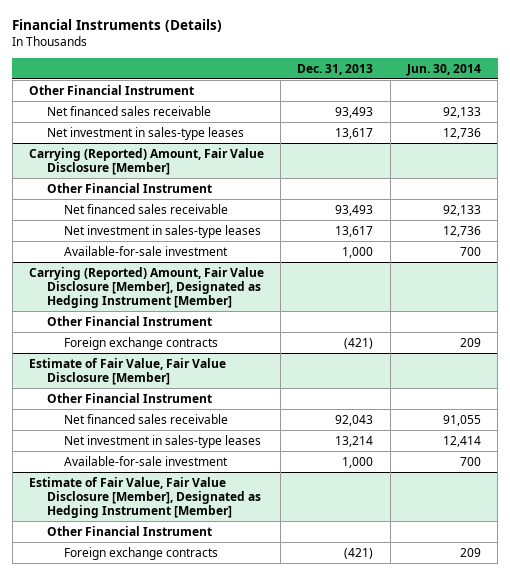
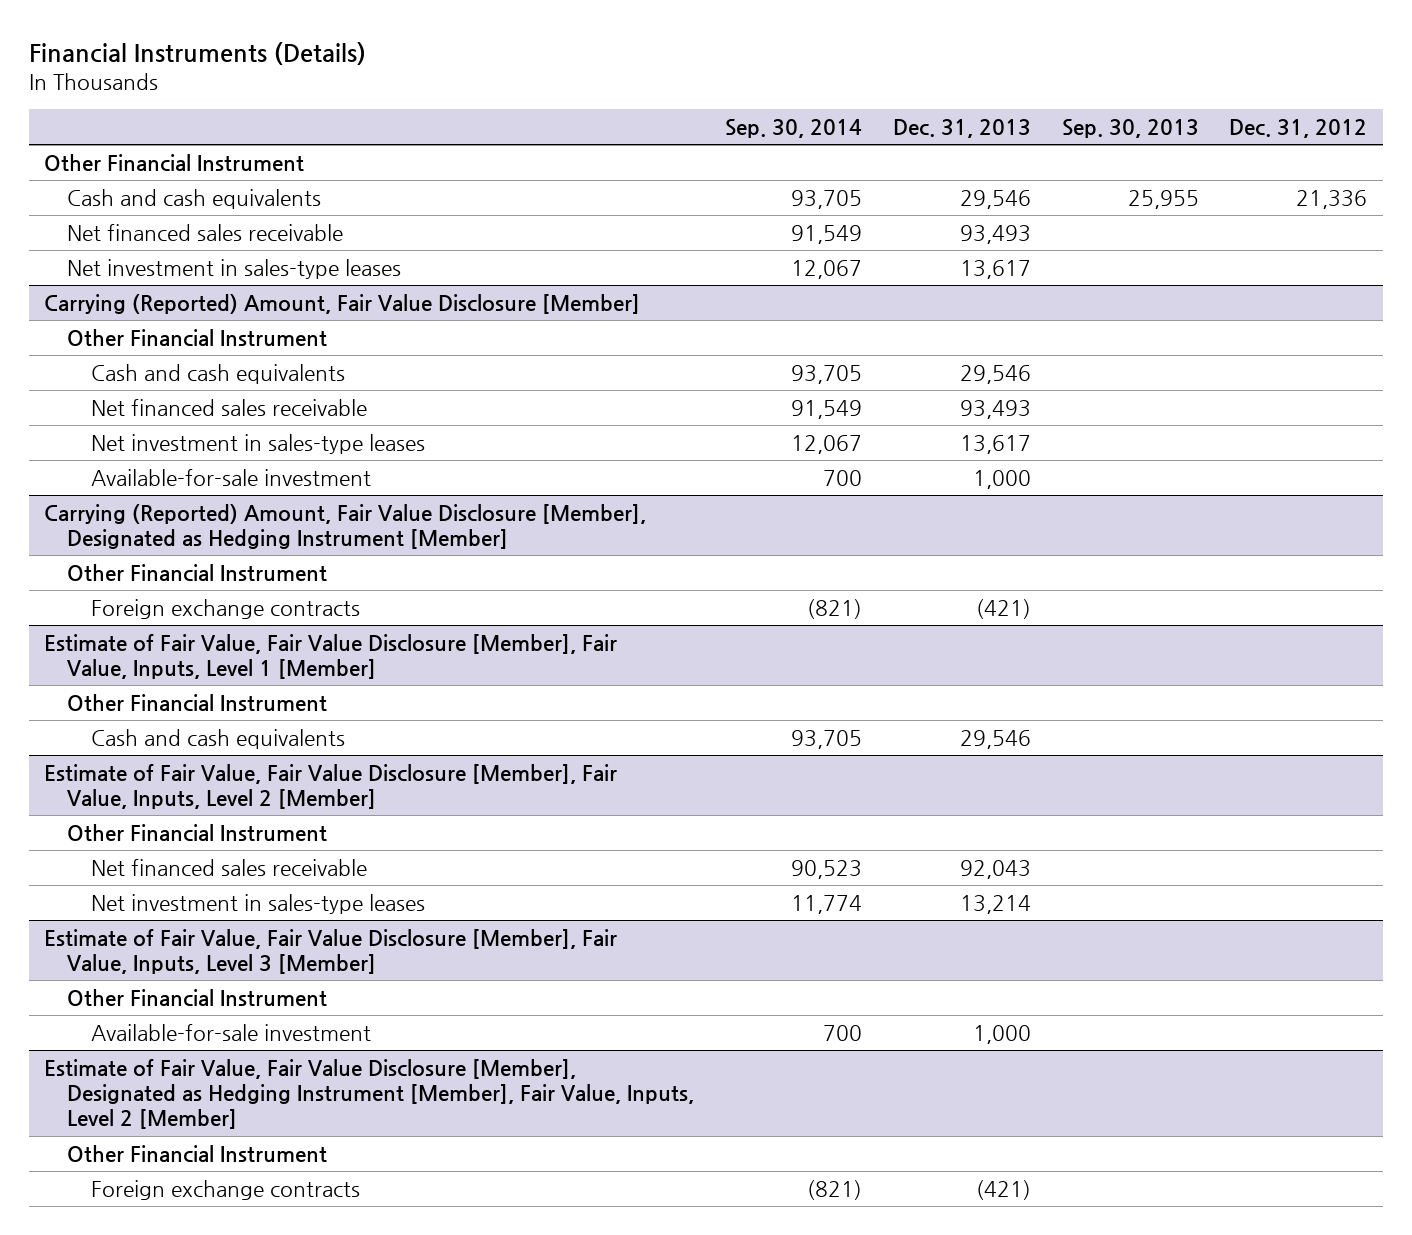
- | Dec. 31, 2013 | Jun. 30, 2014
+ | Sep. 30, 2014 | Dec. 31, 2013 | Sep. 30, 2013 | Dec. 31, 2012
+ Cash and cash equivalents | 93,705 | 29,546 | 25,955 | 21,336
@ Carrying (Reported) Amount, Fair Value Disclosure [Member]
+ Cash and cash equivalents | 93,705 | 29,546 | |
- Estimate of Fair Value, Fair Value Disclosure [Member]
+ Estimate of Fair Value, Fair Value Disclosure [Member], Fair Value, Inputs, Level 1 [Member]
+ Cash and cash equivalents | 93,705 | 29,546 | |
+ Estimate of Fair Value, Fair Value Disclosure [Member], Fair Value, Inputs, Level 2 [Member]
+ Other Financial Instrument
+ Estimate of Fair Value, Fair Value Disclosure [Member], Fair Value, Inputs, Level 3 [Member]
+ Other Financial Instrument
- Estimate of Fair Value, Fair Value Disclosure [Member], Designated as Hedging Instrument [Member]
+ Estimate of Fair Value, Fair Value Disclosure [Member], Designated as Hedging Instrument [Member], Fair Value, Inputs, Level 2 [Member]

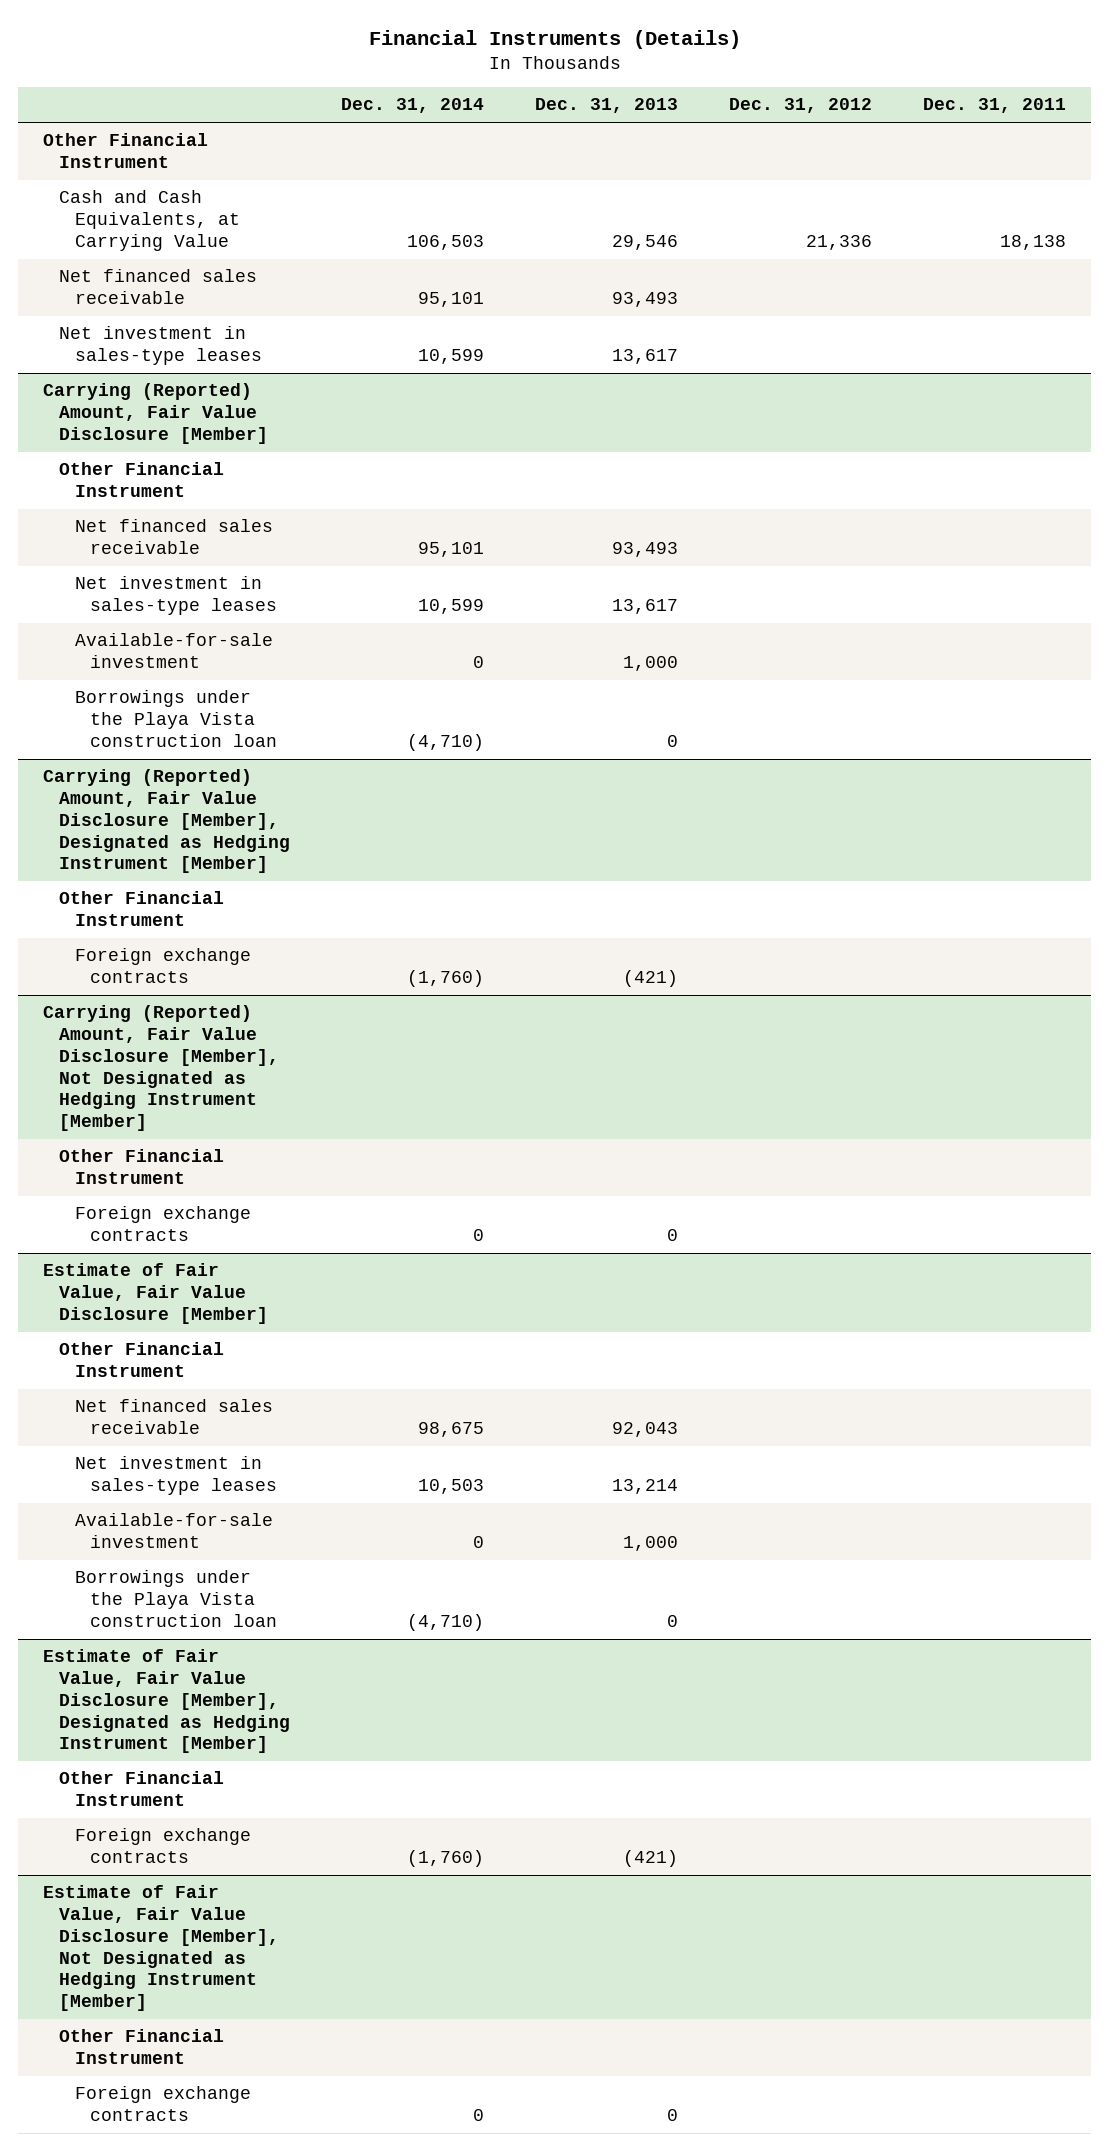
- | Sep. 30, 2014 | Dec. 31, 2013 | Sep. 30, 2013 | Dec. 31, 2012
+ | Dec. 31, 2014 | Dec. 31, 2013 | Dec. 31, 2012 | Dec. 31, 2011
- Cash and cash equivalents | 93,705 | 29,546 | 25,955 | 21,336
+ Cash and Cash Equivalents, at Carrying Value | 106,503 | 29,546 | 21,336 | 18,138
@ Carrying (Reported) Amount, Fair Value Disclosure [Member]
- Cash and cash equivalents | 93,705 | 29,546 | |
+ Borrowings under the Playa Vista construction loan | (4,710) | 0 | |
- Estimate of Fair Value, Fair Value Disclosure [Member], Fair Value, Inputs, Level 1 [Member]
+ Carrying (Reported) Amount, Fair Value Disclosure [Member], Not Designated as Hedging Instrument [Member]
- Cash and cash equivalents | 93,705 | 29,546 | |
- Estimate of Fair Value, Fair Value Disclosure [Member], Fair Value, Inputs, Level 2 [Member]
+ Foreign exchange contracts | 0 | 0 | |
+ Estimate of Fair Value, Fair Value Disclosure [Member]
- Estimate of Fair Value, Fair Value Disclosure [Member], Fair Value, Inputs, Level 3 [Member]
- Other Financial Instrument
- Estimate of Fair Value, Fair Value Disclosure [Member], Designated as Hedging Instrument [Member], Fair Value, Inputs, Level 2 [Member]
+ Borrowings under the Playa Vista construction loan | (4,710) | 0 | |
+ Estimate of Fair Value, Fair Value Disclosure [Member], Designated as Hedging Instrument [Member]
+ Estimate of Fair Value, Fair Value Disclosure [Member], Not Designated as Hedging Instrument [Member]
+ Other Financial Instrument
+ Foreign exchange contracts | 0 | 0 | |

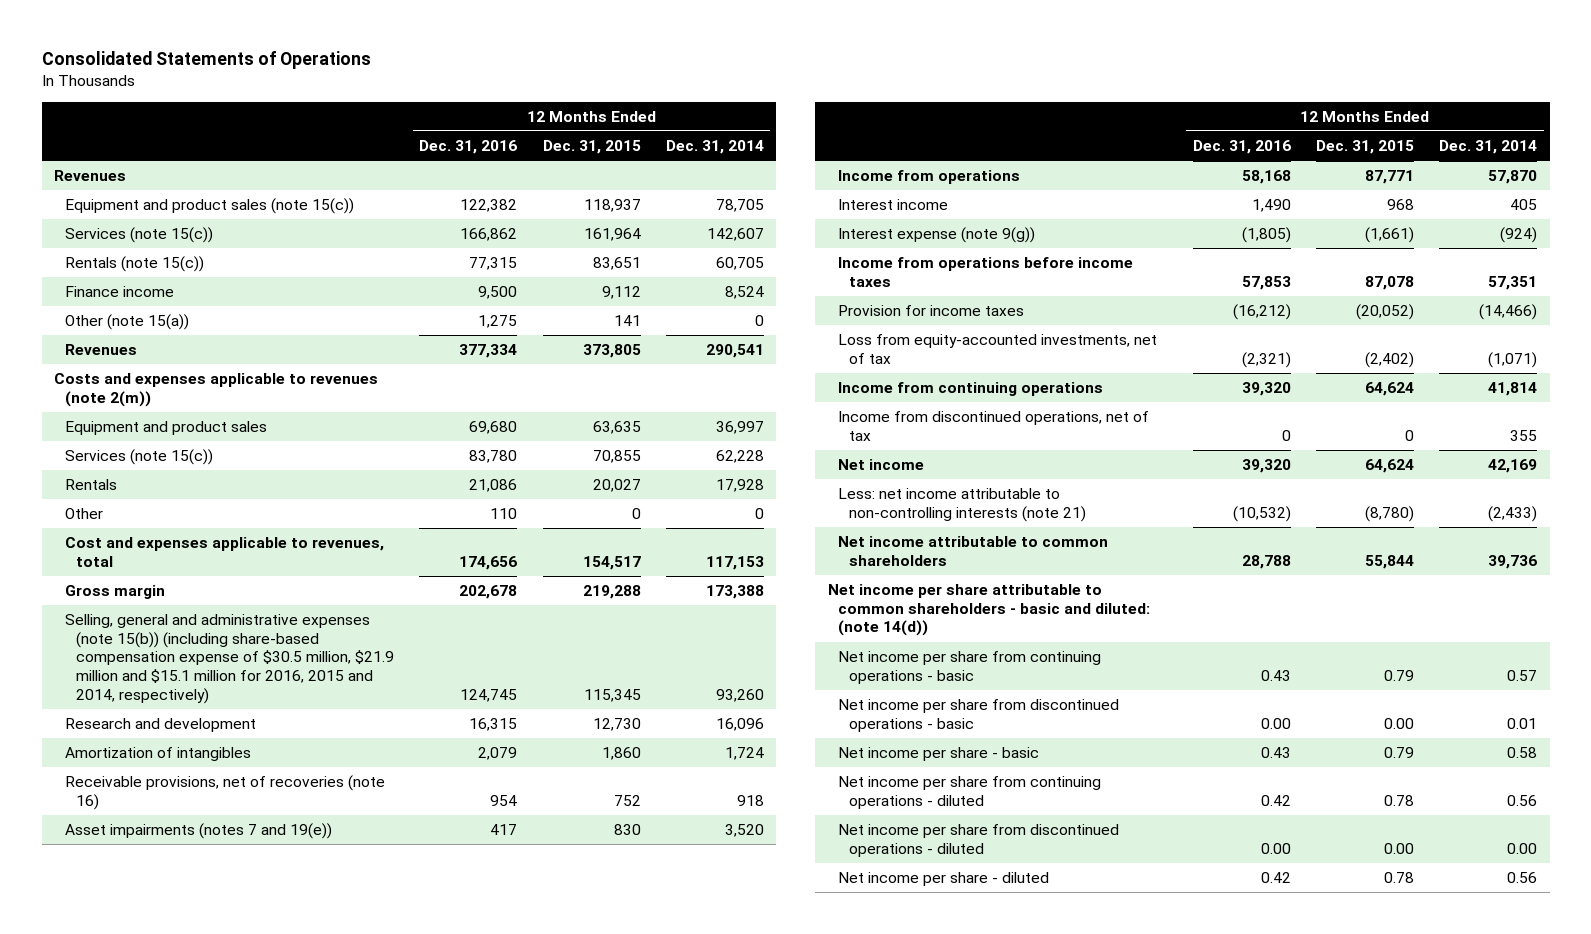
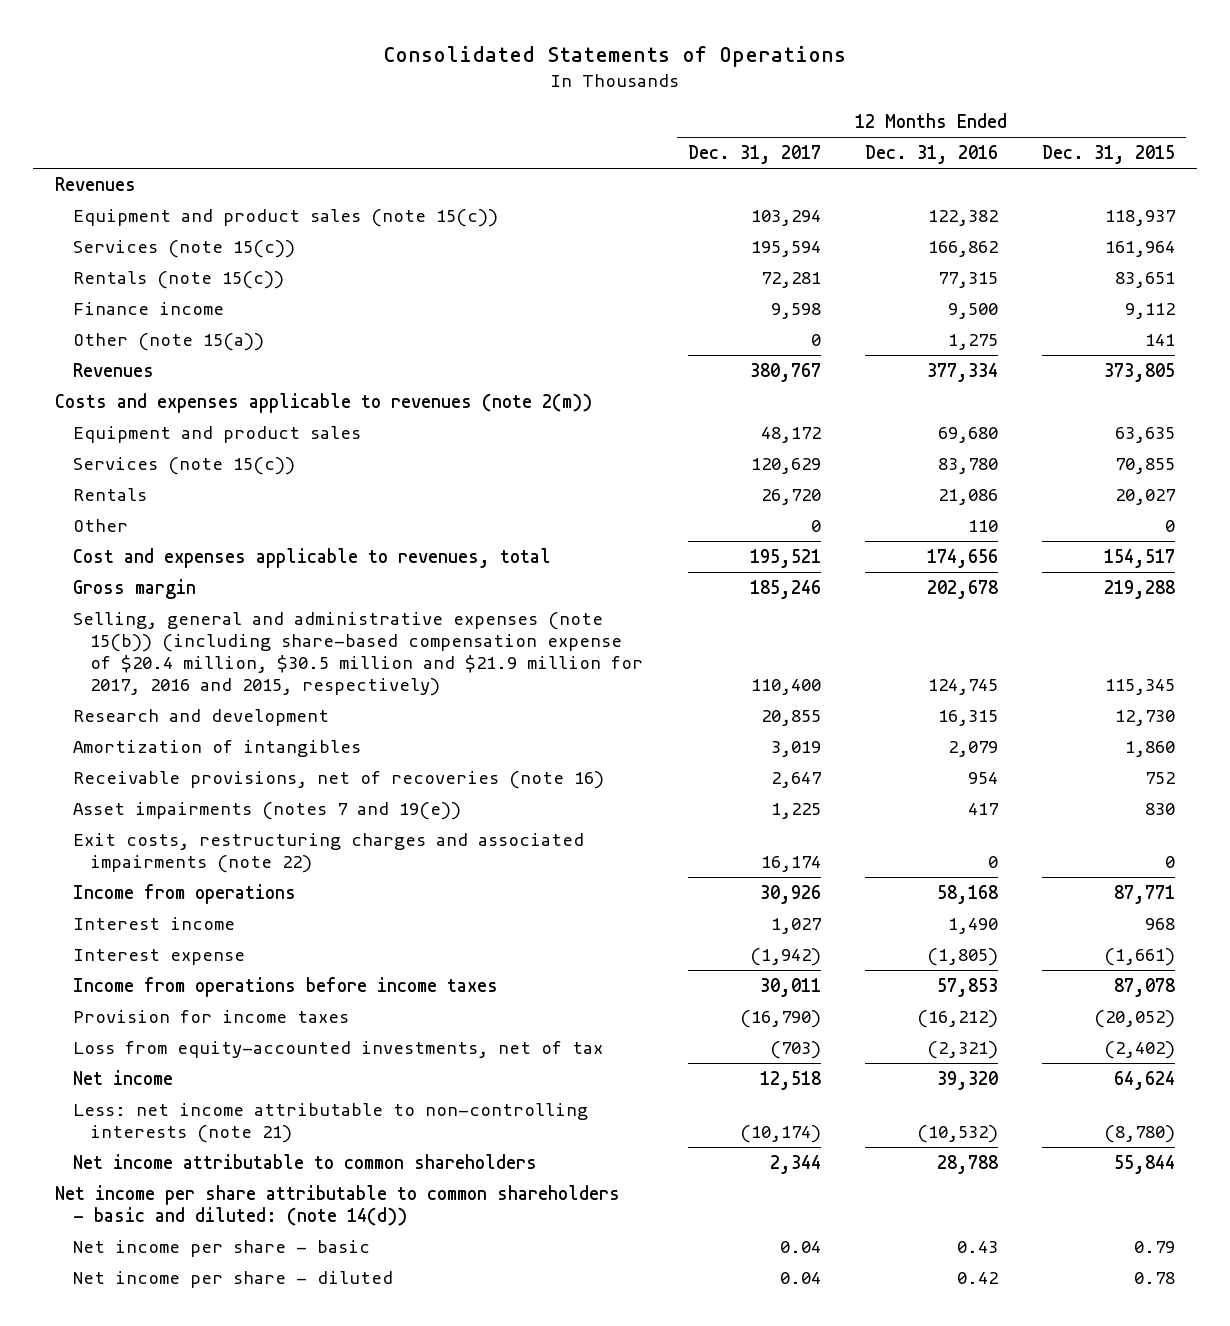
- | 12 Months Ended Dec. 31, 2016 | 12 Months Ended Dec. 31, 2015 | 12 Months Ended Dec. 31, 2014
+ | 12 Months Ended Dec. 31, 2017 | 12 Months Ended Dec. 31, 2016 | 12 Months Ended Dec. 31, 2015
- Selling, general and administrative expenses (note 15(b)) (including share-based compensation expense of $30.5 million, $21.9 million and $15.1 million for 2016, 2015 and 2014, respectively) | 124,745 | 115,345 | 93,260
+ Selling, general and administrative expenses (note 15(b)) (including share-based compensation expense of $20.4 million, $30.5 million and $21.9 million for 2017, 2016 and 2015, respectively) | 110,400 | 124,745 | 115,345
+ Exit costs, restructuring charges and associated impairments (note 22) | 16,174 | 0 | 0
- Interest expense (note 9(g)) | (1,805) | (1,661) | (924)
+ Interest expense | (1,942) | (1,805) | (1,661)
- Income from continuing operations | 39,320 | 64,624 | 41,814
- Income from discontinued operations, net of tax | 0 | 0 | 355
- Net income per share from continuing operations - basic | 0.43 | 0.79 | 0.57
- Net income per share from discontinued operations - basic | 0.00 | 0.00 | 0.01
- Net income per share from continuing operations - diluted | 0.42 | 0.78 | 0.56
- Net income per share from discontinued operations - diluted | 0.00 | 0.00 | 0.00

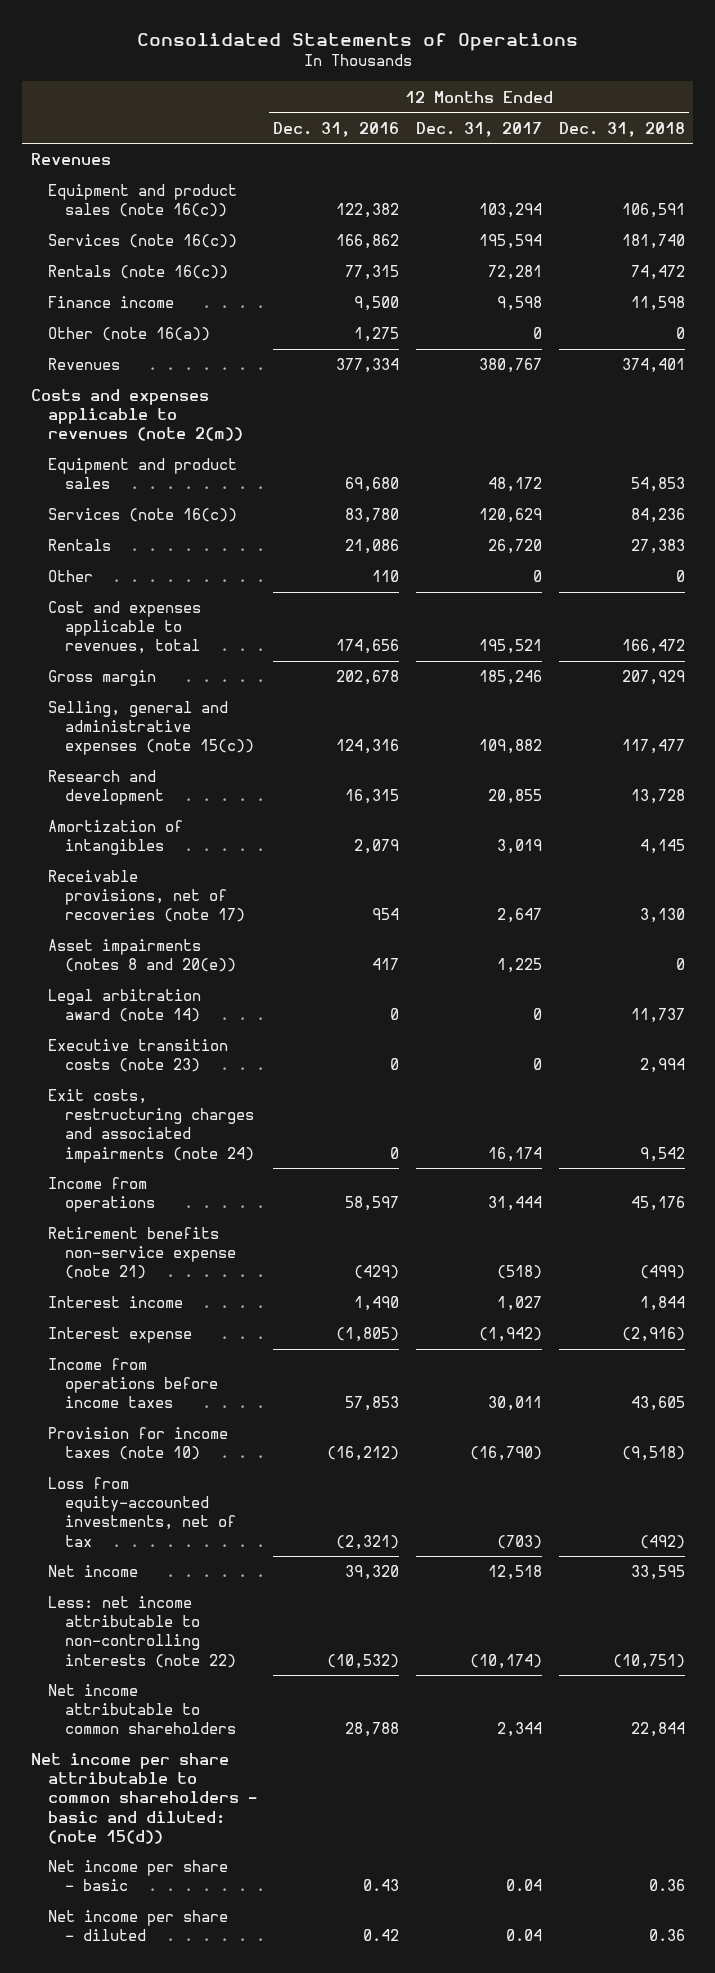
- | 12 Months Ended Dec. 31, 2017 | 12 Months Ended Dec. 31, 2016 | 12 Months Ended Dec. 31, 2015
+ | 12 Months Ended Dec. 31, 2016 | 12 Months Ended Dec. 31, 2017 | 12 Months Ended Dec. 31, 2018
- Equipment and product sales (note 15(c)) | 103,294 | 122,382 | 118,937
- Services (note 15(c)) | 195,594 | 166,862 | 161,964
- Rentals (note 15(c)) | 72,281 | 77,315 | 83,651
+ Equipment and product sales (note 16(c)) | 122,382 | 103,294 | 106,591
+ Services (note 16(c)) | 166,862 | 195,594 | 181,740
+ Rentals (note 16(c)) | 77,315 | 72,281 | 74,472
- Other (note 15(a)) | 0 | 1,275 | 141
+ Other (note 16(a)) | 1,275 | 0 | 0
- Services (note 15(c)) | 120,629 | 83,780 | 70,855
+ Services (note 16(c)) | 83,780 | 120,629 | 84,236
- Selling, general and administrative expenses (note 15(b)) (including share-based compensation expense of $20.4 million, $30.5 million and $21.9 million for 2017, 2016 and 2015, respectively) | 110,400 | 124,745 | 115,345
+ Selling, general and administrative expenses (note 15(c)) | 124,316 | 109,882 | 117,477
- Receivable provisions, net of recoveries (note 16) | 2,647 | 954 | 752
- Asset impairments (notes 7 and 19(e)) | 1,225 | 417 | 830
- Exit costs, restructuring charges and associated impairments (note 22) | 16,174 | 0 | 0
- Income from operations | 30,926 | 58,168 | 87,771
+ Receivable provisions, net of recoveries (note 17) | 954 | 2,647 | 3,130
+ Asset impairments (notes 8 and 20(e)) | 417 | 1,225 | 0
+ Legal arbitration award (note 14) | 0 | 0 | 11,737
+ Executive transition costs (note 23) | 0 | 0 | 2,994
+ Exit costs, restructuring charges and associated impairments (note 24) | 0 | 16,174 | 9,542
+ Income from operations | 58,597 | 31,444 | 45,176
+ Retirement benefits non-service expense (note 21) | (429) | (518) | (499)
- Provision for income taxes | (16,790) | (16,212) | (20,052)
+ Provision for income taxes (note 10) | (16,212) | (16,790) | (9,518)
- Less: net income attributable to non-controlling interests (note 21) | (10,174) | (10,532) | (8,780)
+ Less: net income attributable to non-controlling interests (note 22) | (10,532) | (10,174) | (10,751)
- Net income per share attributable to common shareholders - basic and diluted: (note 14(d))
+ Net income per share attributable to common shareholders - basic and diluted: (note 15(d))

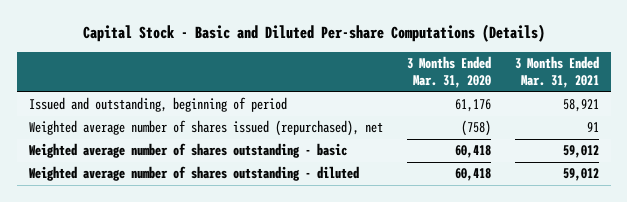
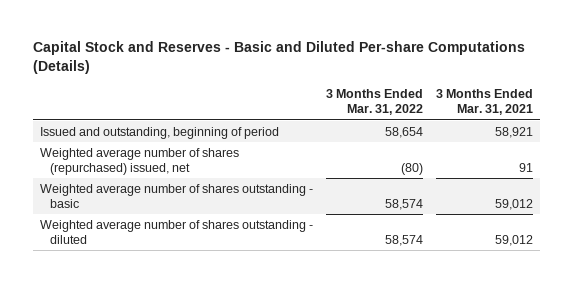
- Capital Stock - Basic and Diluted Per-share Computations (Details)
+ Capital Stock and Reserves - Basic and Diluted Per-share Computations (Details)
- | 3 Months Ended Mar. 31, 2020 | 3 Months Ended Mar. 31, 2021
+ | 3 Months Ended Mar. 31, 2022 | 3 Months Ended Mar. 31, 2021
- Weighted average number of shares issued (repurchased), net | (758) | 91
+ Weighted average number of shares (repurchased) issued, net | (80) | 91

